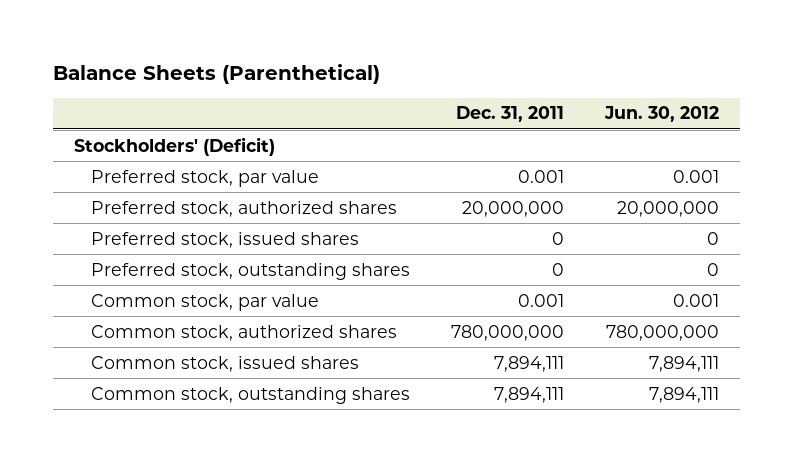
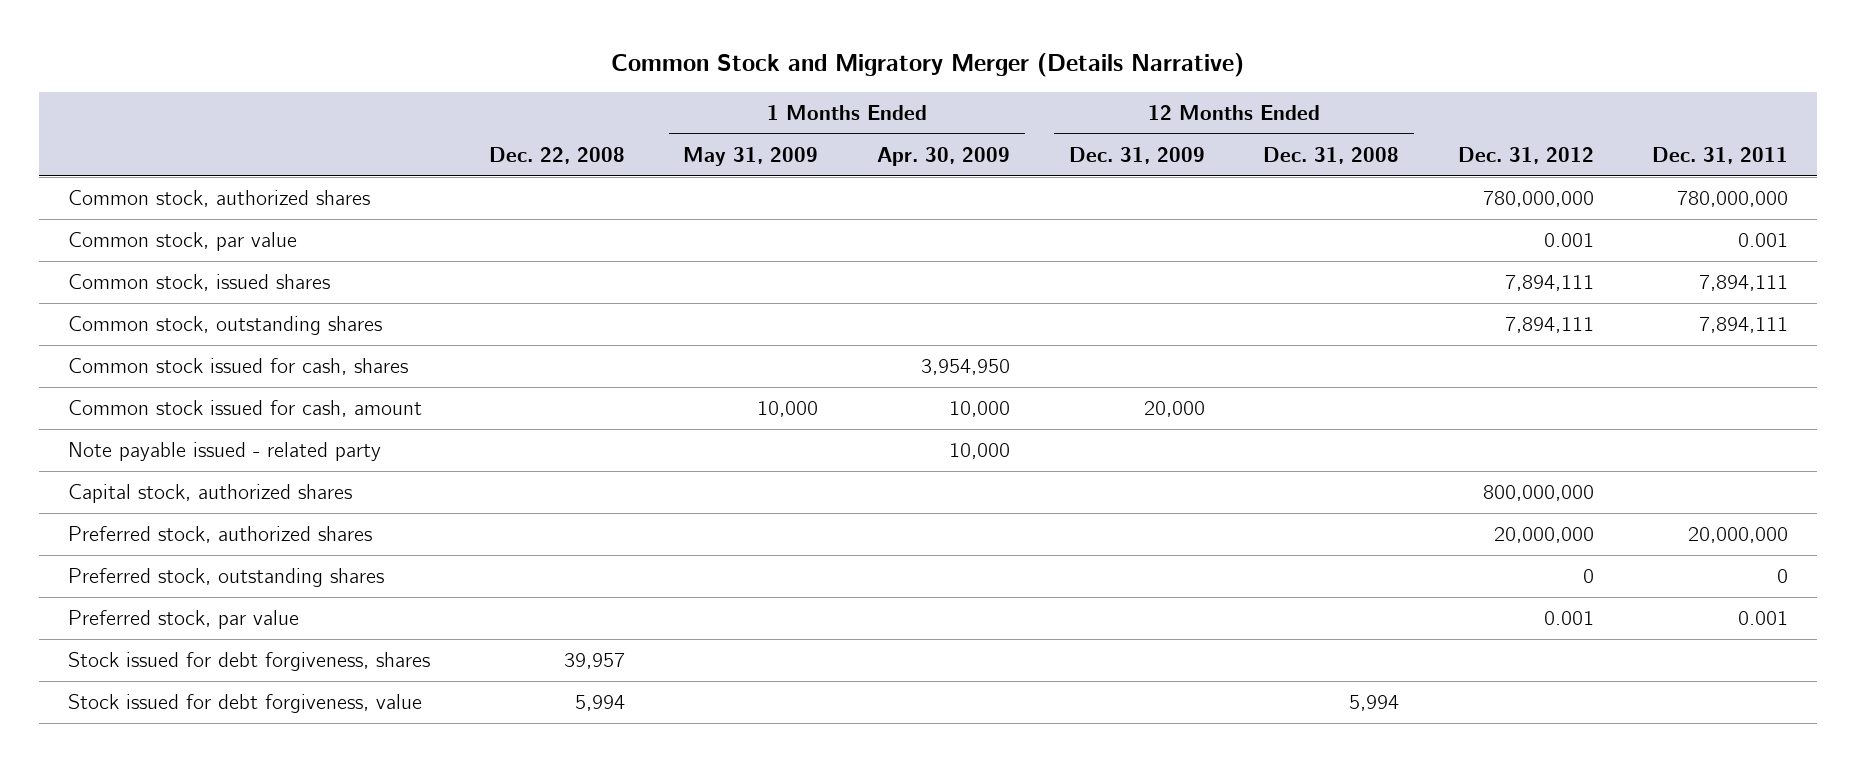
- Balance Sheets (Parenthetical)
+ Common Stock and Migratory Merger (Details Narrative)
- | Dec. 31, 2011 | Jun. 30, 2012
+ | Dec. 22, 2008 | 1 Months Ended May 31, 2009 | 1 Months Ended Apr. 30, 2009 | 12 Months Ended Dec. 31, 2009 | 12 Months Ended Dec. 31, 2008 | Dec. 31, 2012 | Dec. 31, 2011
- Stockholders' (Deficit)
- Preferred stock, issued shares | 0 | 0
moved down: Common stock, par value | | | | | | 0.001 | 0.001
+ Common stock issued for cash, shares | | | 3,954,950 | | | |
+ Common stock issued for cash, amount | | 10,000 | 10,000 | 20,000 | | |
+ Note payable issued - related party | | | 10,000 | | | |
+ Capital stock, authorized shares | | | | | | 800,000,000 |
moved down: Preferred stock, authorized shares | | | | | | 20,000,000 | 20,000,000
moved down: Preferred stock, outstanding shares | | | | | | 0 | 0
moved down: Preferred stock, par value | | | | | | 0.001 | 0.001
+ Stock issued for debt forgiveness, shares | 39,957 | | | | | |
+ Stock issued for debt forgiveness, value | 5,994 | | | | 5,994 | |

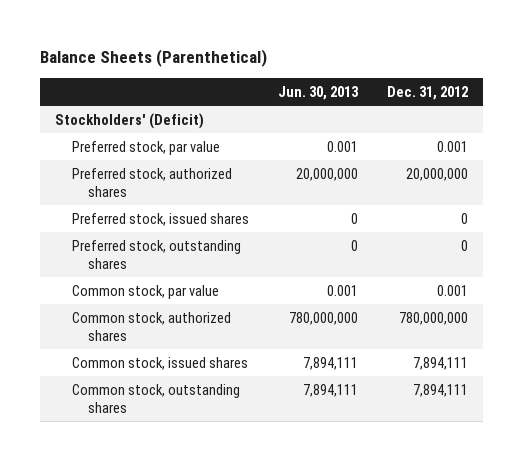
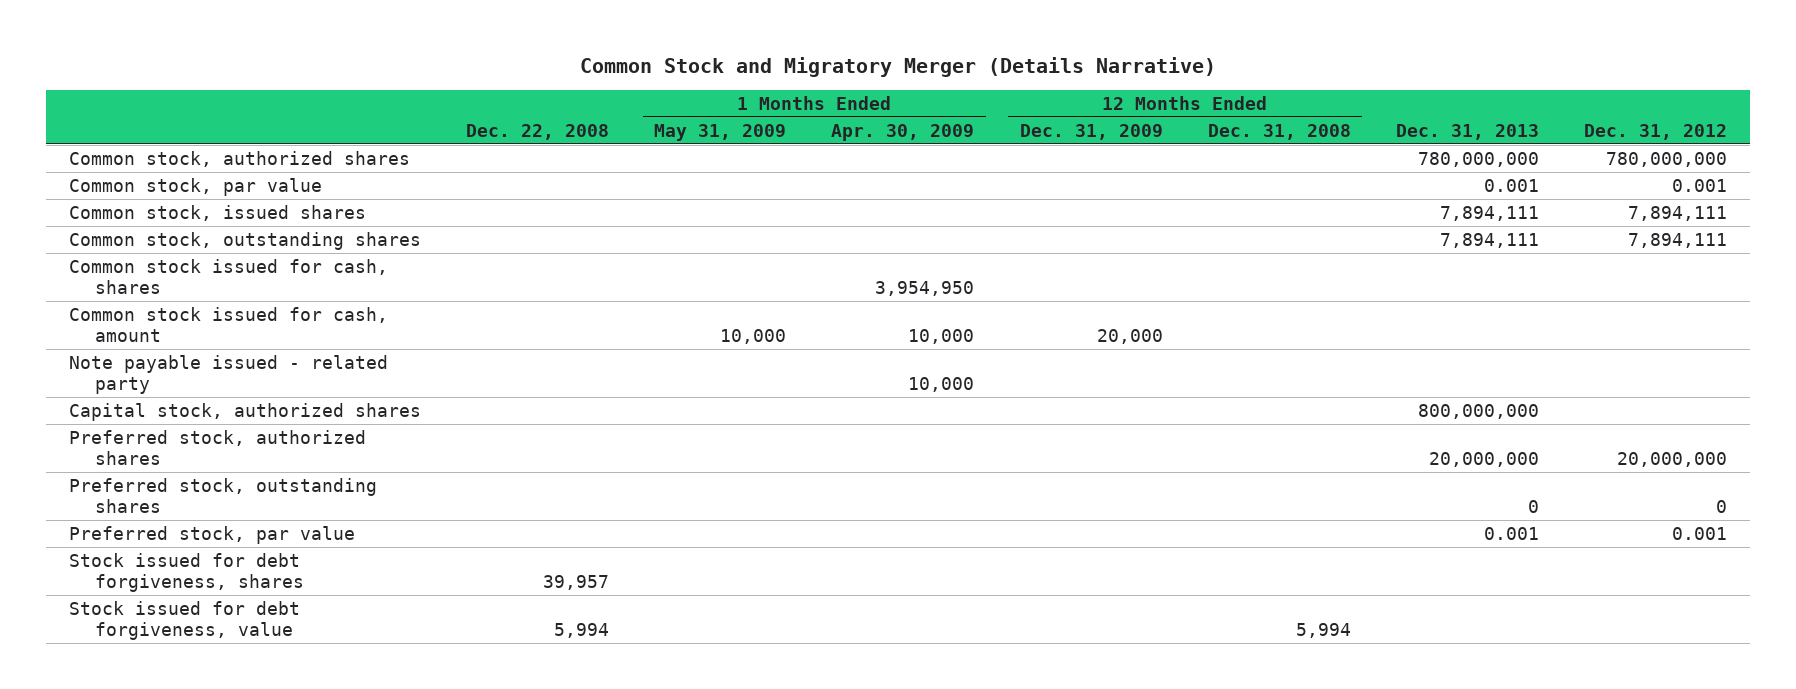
- Balance Sheets (Parenthetical)
+ Common Stock and Migratory Merger (Details Narrative)
- | Jun. 30, 2013 | Dec. 31, 2012
+ | Dec. 22, 2008 | 1 Months Ended May 31, 2009 | 1 Months Ended Apr. 30, 2009 | 12 Months Ended Dec. 31, 2009 | 12 Months Ended Dec. 31, 2008 | Dec. 31, 2013 | Dec. 31, 2012
- Stockholders' (Deficit)
- Preferred stock, issued shares | 0 | 0
moved down: Common stock, par value | | | | | | 0.001 | 0.001
+ Common stock issued for cash, shares | | | 3,954,950 | | | |
+ Common stock issued for cash, amount | | 10,000 | 10,000 | 20,000 | | |
+ Note payable issued - related party | | | 10,000 | | | |
+ Capital stock, authorized shares | | | | | | 800,000,000 |
moved down: Preferred stock, authorized shares | | | | | | 20,000,000 | 20,000,000
moved down: Preferred stock, outstanding shares | | | | | | 0 | 0
moved down: Preferred stock, par value | | | | | | 0.001 | 0.001
+ Stock issued for debt forgiveness, shares | 39,957 | | | | | |
+ Stock issued for debt forgiveness, value | 5,994 | | | | 5,994 | |

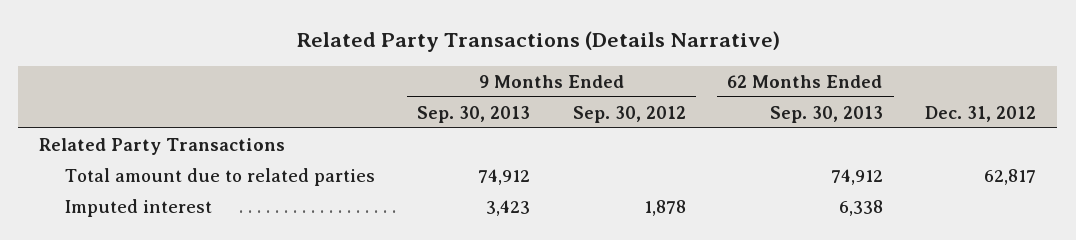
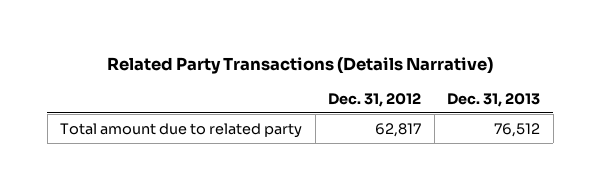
- | 9 Months Ended Sep. 30, 2013 | 9 Months Ended Sep. 30, 2012 | 62 Months Ended Sep. 30, 2013 | Dec. 31, 2012
+ | Dec. 31, 2012 | Dec. 31, 2013
- Related Party Transactions
- Total amount due to related parties | 74,912 | | 74,912 | 62,817
- Imputed interest | 3,423 | 1,878 | 6,338 |
+ Total amount due to related party | 62,817 | 76,512

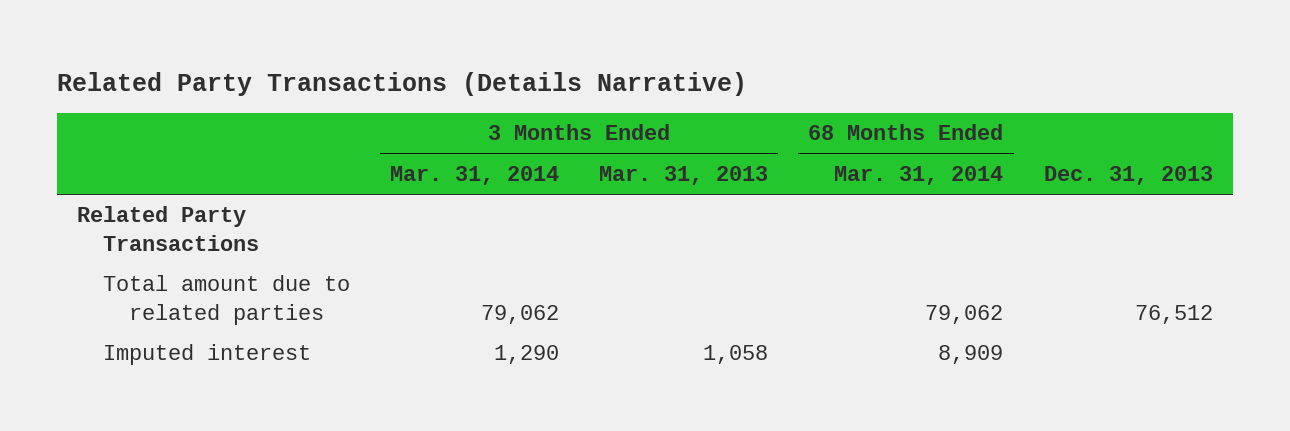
- | Dec. 31, 2012 | Dec. 31, 2013
+ | 3 Months Ended Mar. 31, 2014 | 3 Months Ended Mar. 31, 2013 | 68 Months Ended Mar. 31, 2014 | Dec. 31, 2013
- Total amount due to related party | 62,817 | 76,512
+ Related Party Transactions
+ Total amount due to related parties | 79,062 | | 79,062 | 76,512
+ Imputed interest | 1,290 | 1,058 | 8,909 |

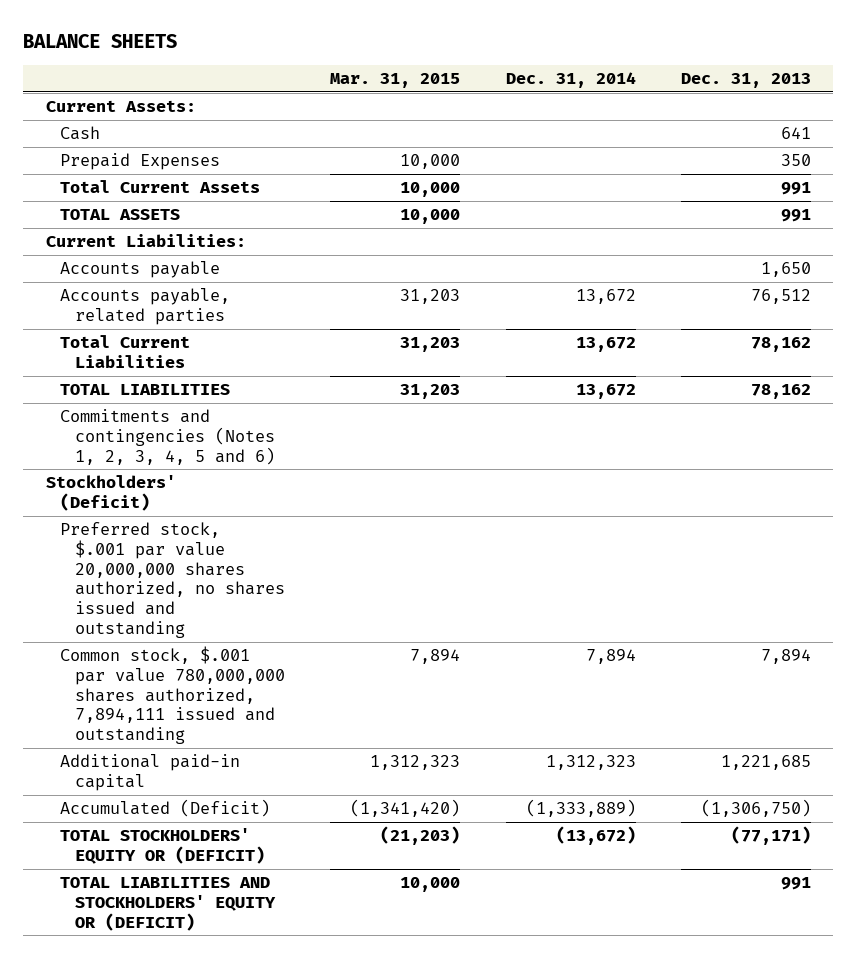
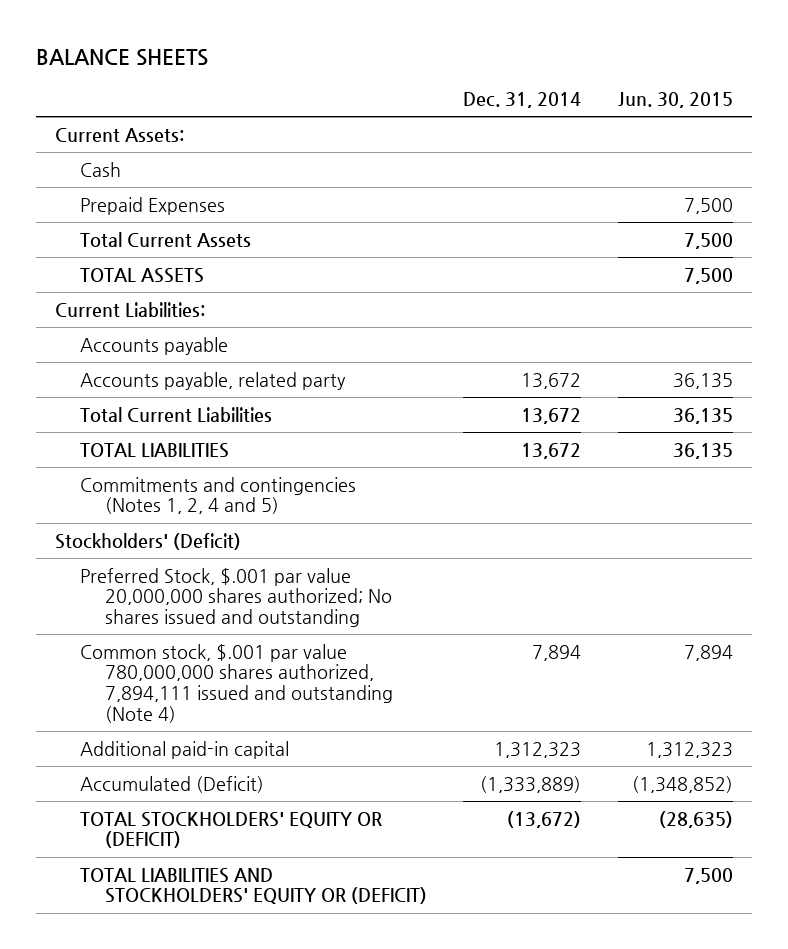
- | Mar. 31, 2015 | Dec. 31, 2014 | Dec. 31, 2013
+ | Dec. 31, 2014 | Jun. 30, 2015
- Accounts payable, related parties | 31,203 | 13,672 | 76,512
+ Accounts payable, related party | 13,672 | 36,135
- Commitments and contingencies (Notes 1, 2, 3, 4, 5 and 6)
+ Commitments and contingencies (Notes 1, 2, 4 and 5)
- Preferred stock, $.001 par value 20,000,000 shares authorized, no shares issued and outstanding
- Common stock, $.001 par value 780,000,000 shares authorized, 7,894,111 issued and outstanding | 7,894 | 7,894 | 7,894
+ Preferred Stock, $.001 par value 20,000,000 shares authorized; No shares issued and outstanding
+ Common stock, $.001 par value 780,000,000 shares authorized, 7,894,111 issued and outstanding (Note 4) | 7,894 | 7,894

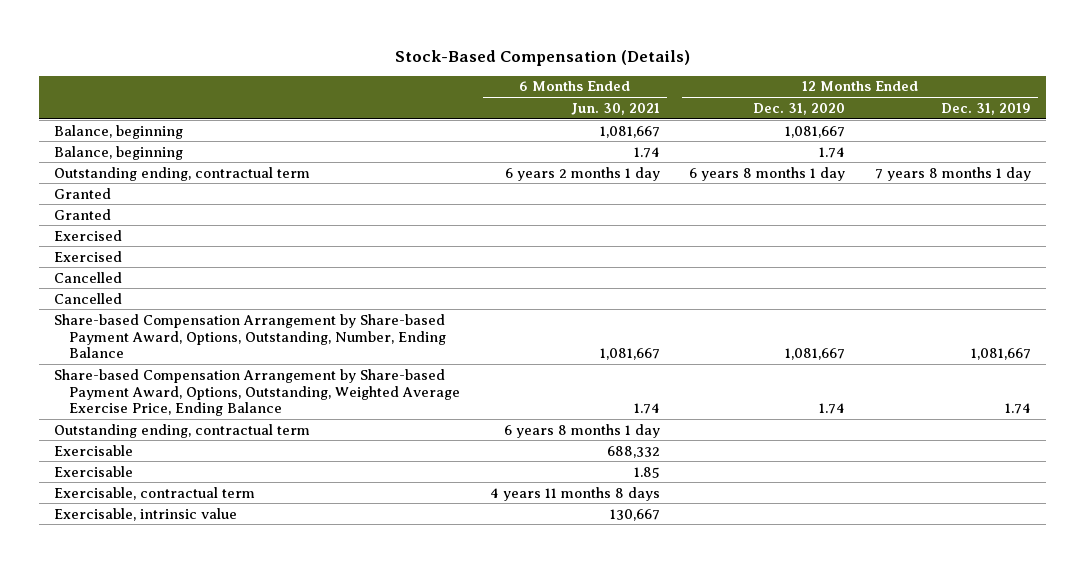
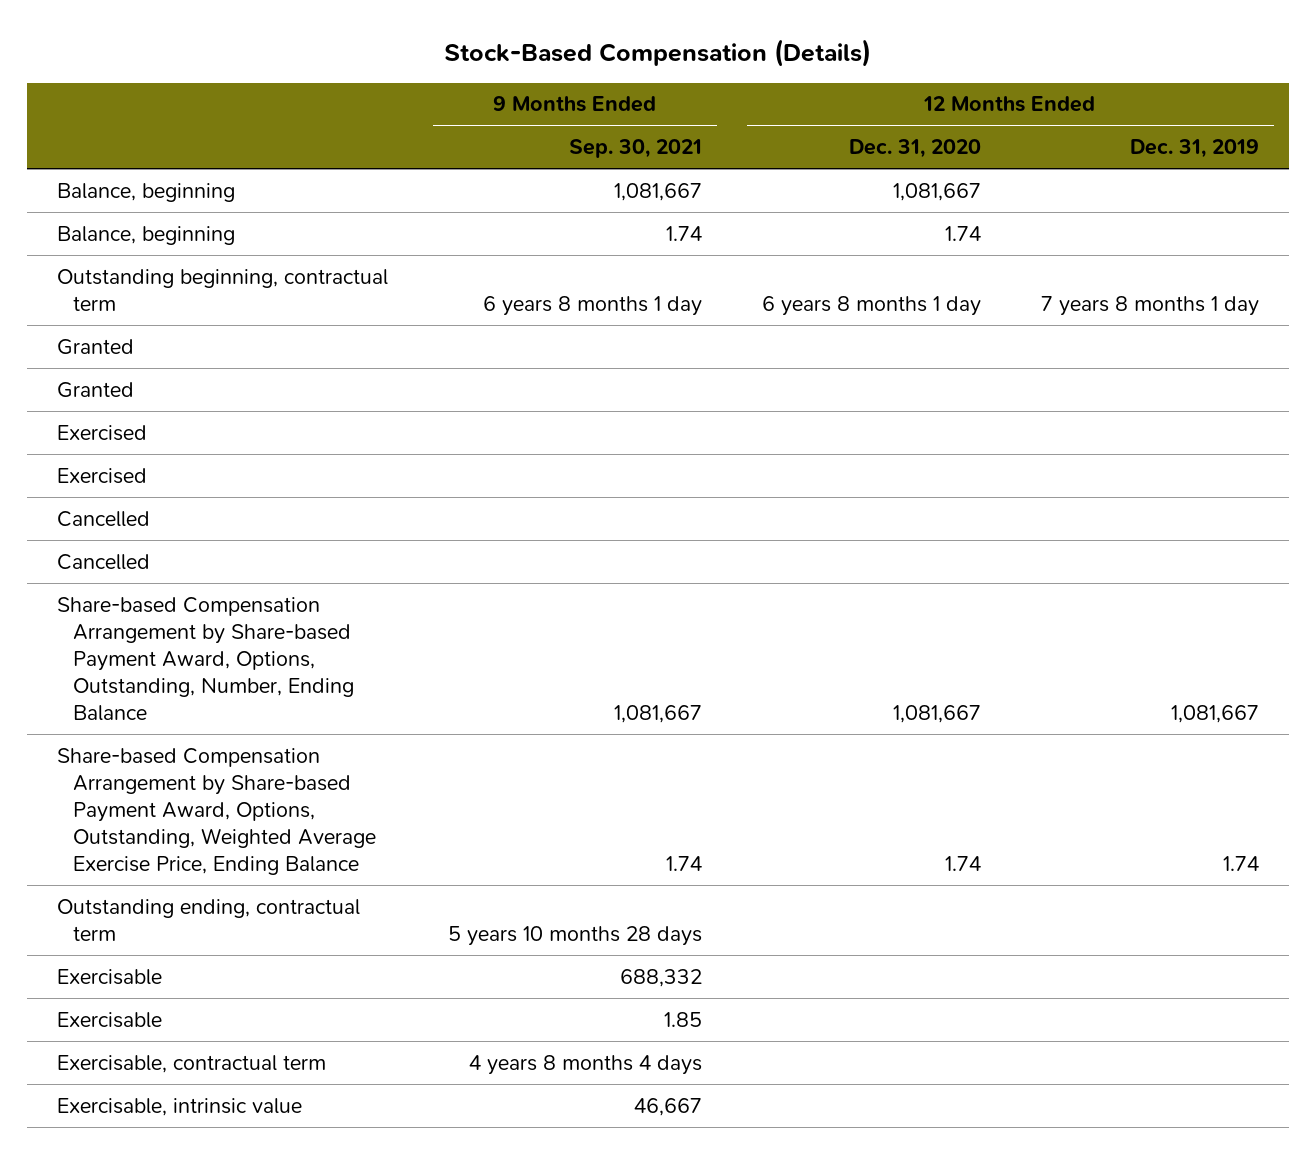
- | 6 Months Ended Jun. 30, 2021 | 12 Months Ended Dec. 31, 2020 | 12 Months Ended Dec. 31, 2019
+ | 9 Months Ended Sep. 30, 2021 | 12 Months Ended Dec. 31, 2020 | 12 Months Ended Dec. 31, 2019
- Outstanding ending, contractual term | 6 years 2 months 1 day | 6 years 8 months 1 day | 7 years 8 months 1 day
+ Outstanding beginning, contractual term | 6 years 8 months 1 day | 6 years 8 months 1 day | 7 years 8 months 1 day

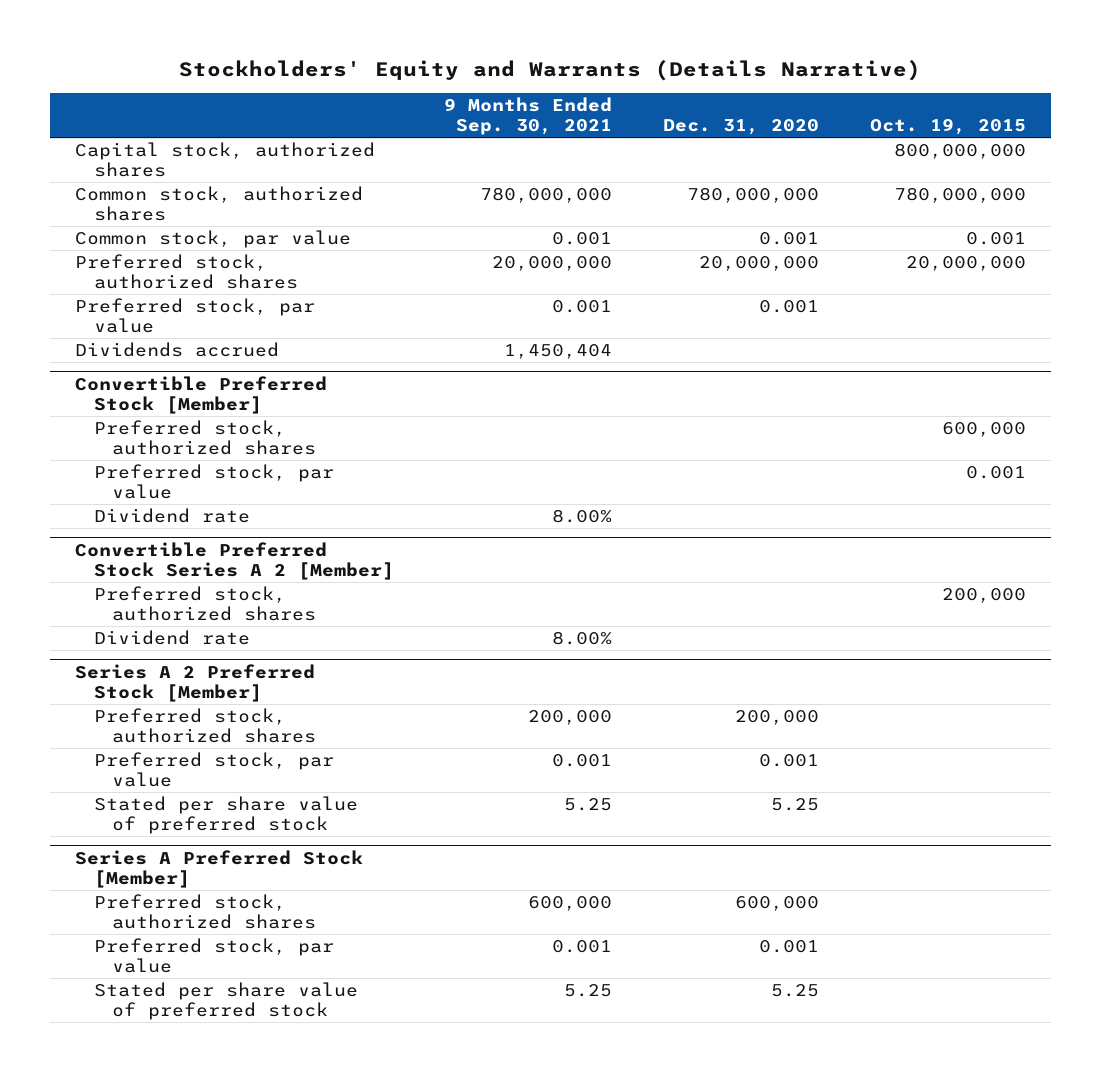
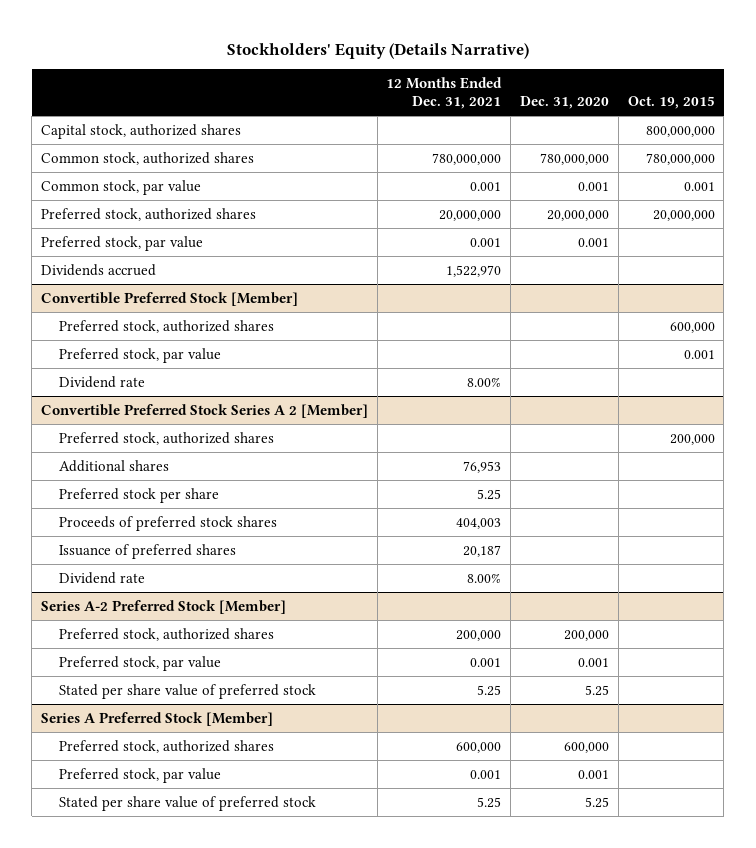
- Stockholders' Equity and Warrants (Details Narrative)
+ Stockholders' Equity (Details Narrative)
- | 9 Months Ended Sep. 30, 2021 | Dec. 31, 2020 | Oct. 19, 2015
+ | 12 Months Ended Dec. 31, 2021 | Dec. 31, 2020 | Oct. 19, 2015
@ Convertible Preferred Stock Series A 2 [Member]
+ Additional shares | 76,953 | |
+ Preferred stock per share | 5.25 | |
+ Proceeds of preferred stock shares | 404,003 | |
+ Issuance of preferred shares | 20,187 | |
- Series A 2 Preferred Stock [Member]
+ Series A-2 Preferred Stock [Member]

